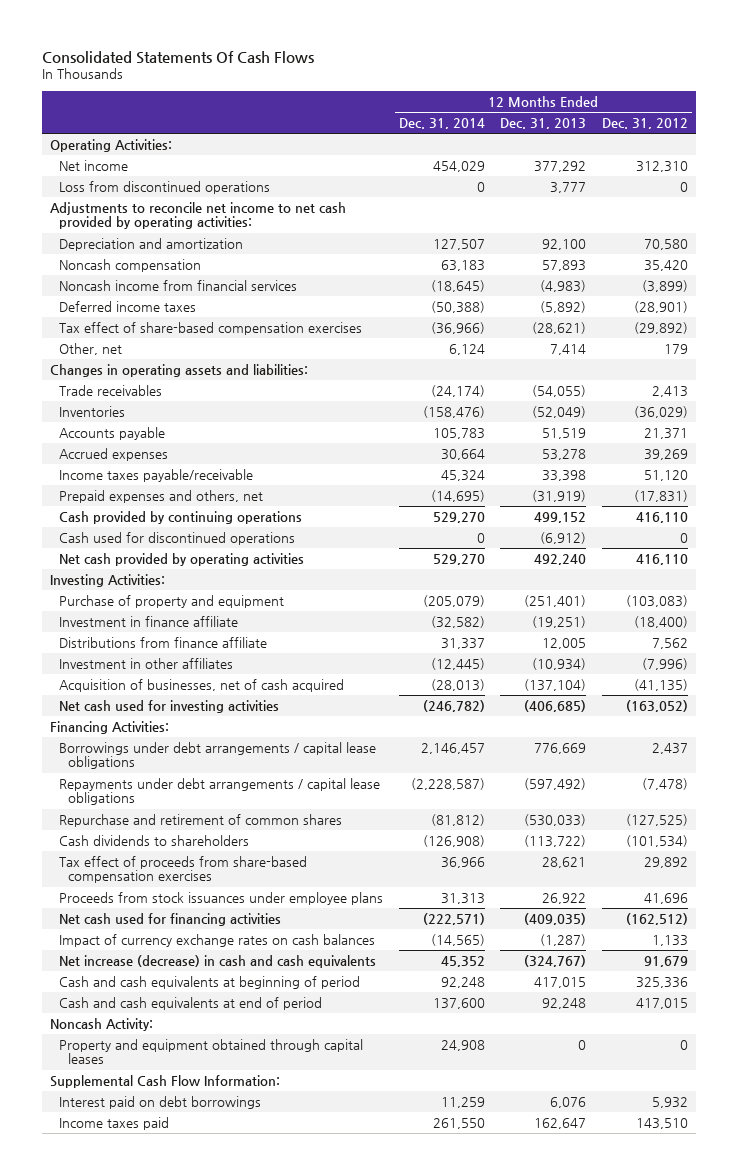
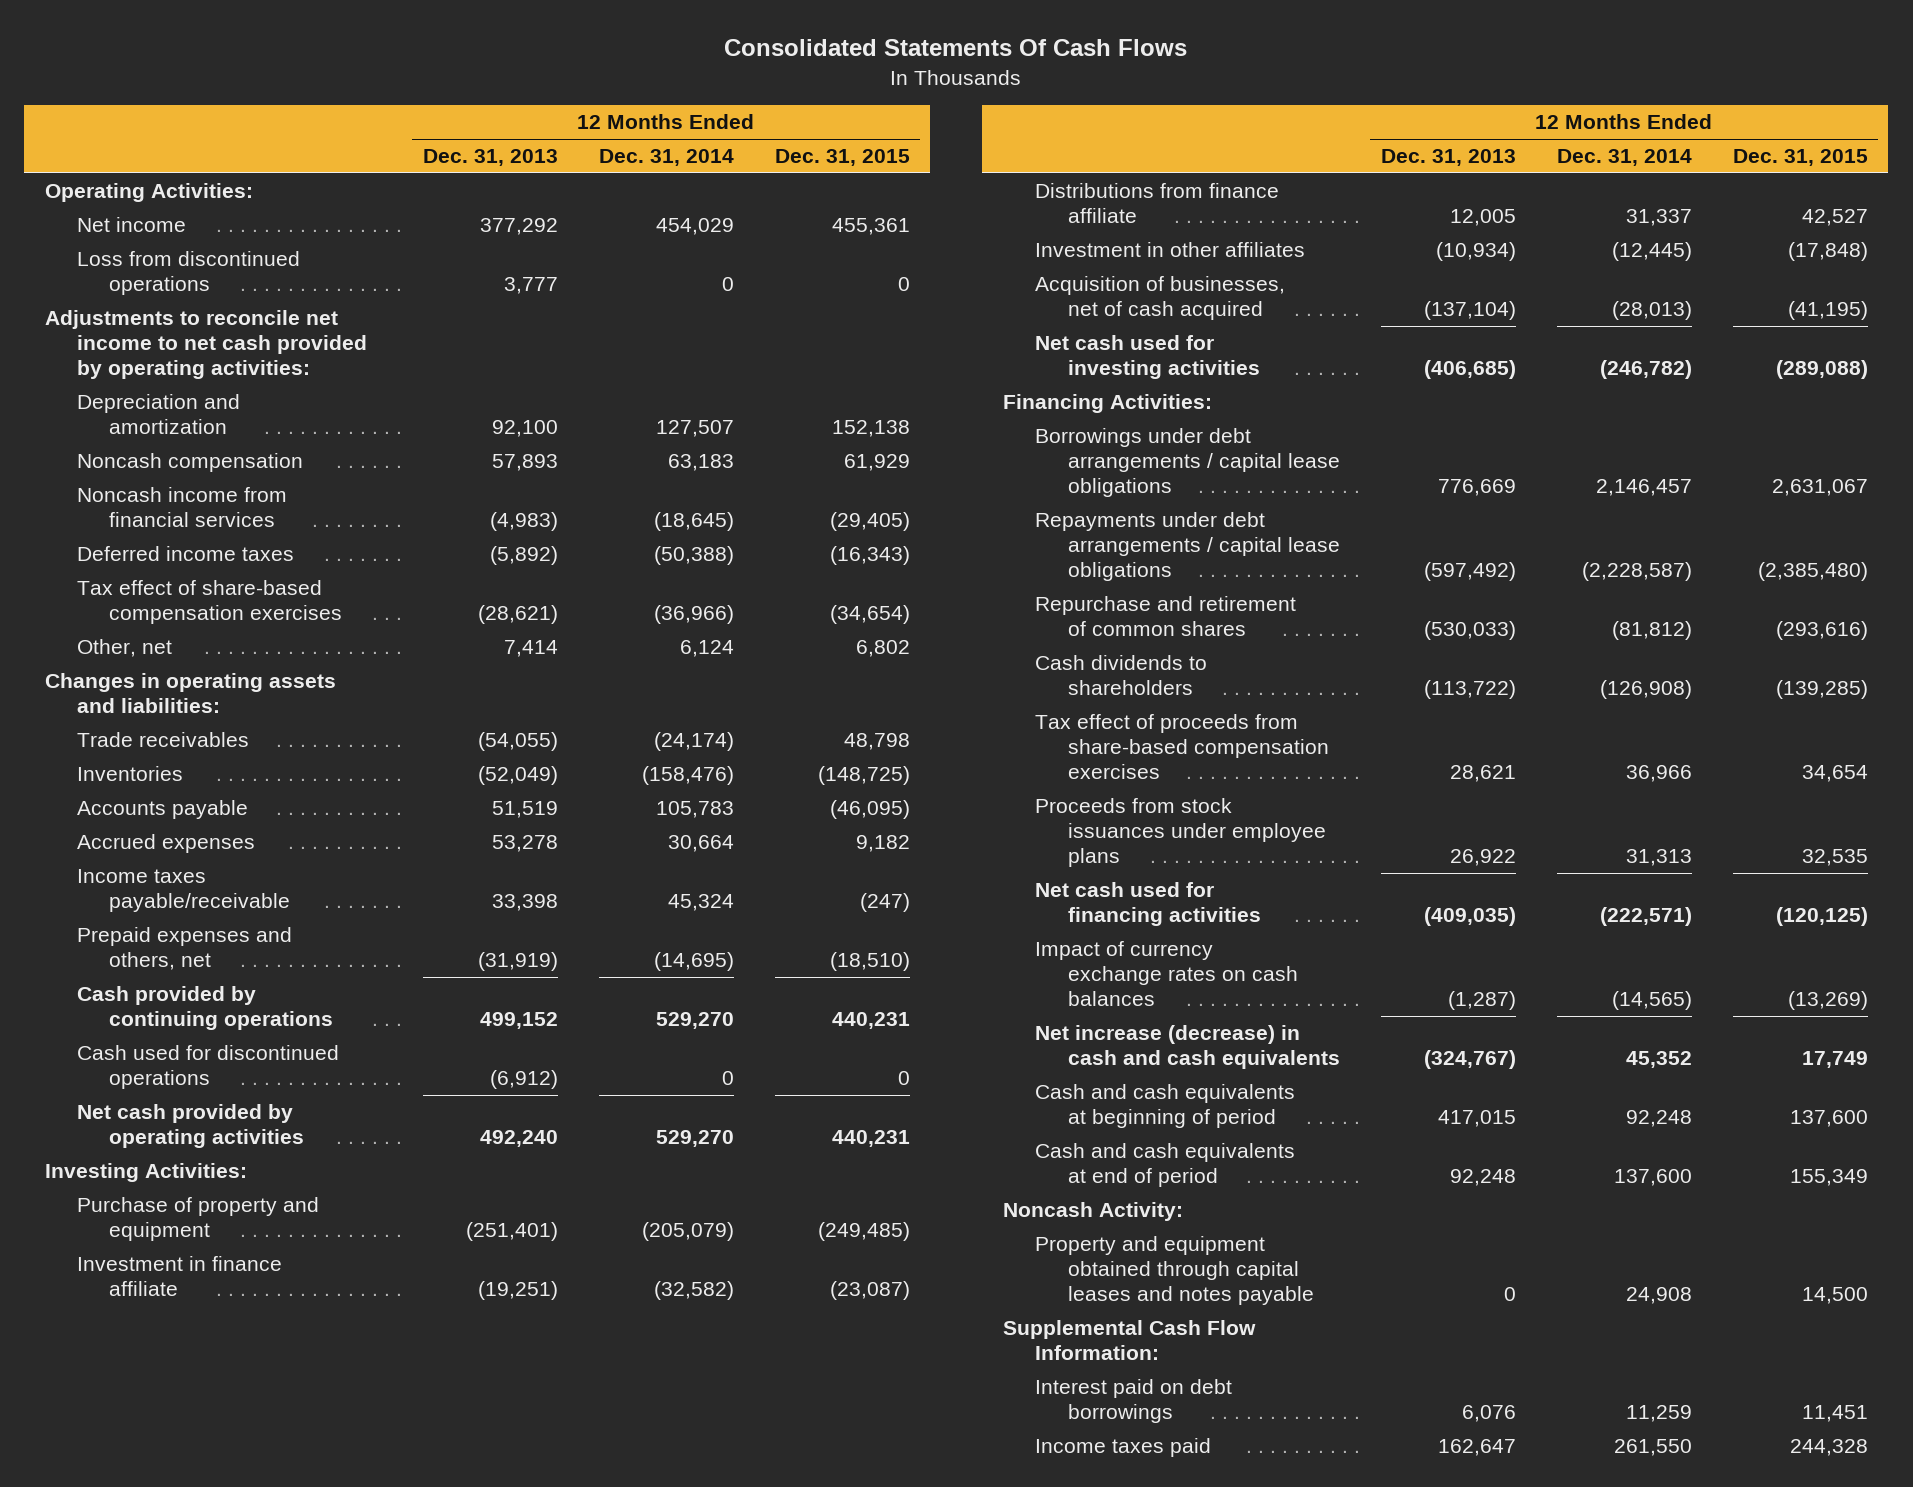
- | 12 Months Ended Dec. 31, 2014 | 12 Months Ended Dec. 31, 2013 | 12 Months Ended Dec. 31, 2012
+ | 12 Months Ended Dec. 31, 2013 | 12 Months Ended Dec. 31, 2014 | 12 Months Ended Dec. 31, 2015
- Property and equipment obtained through capital leases | 24,908 | 0 | 0
+ Property and equipment obtained through capital leases and notes payable | 0 | 24,908 | 14,500

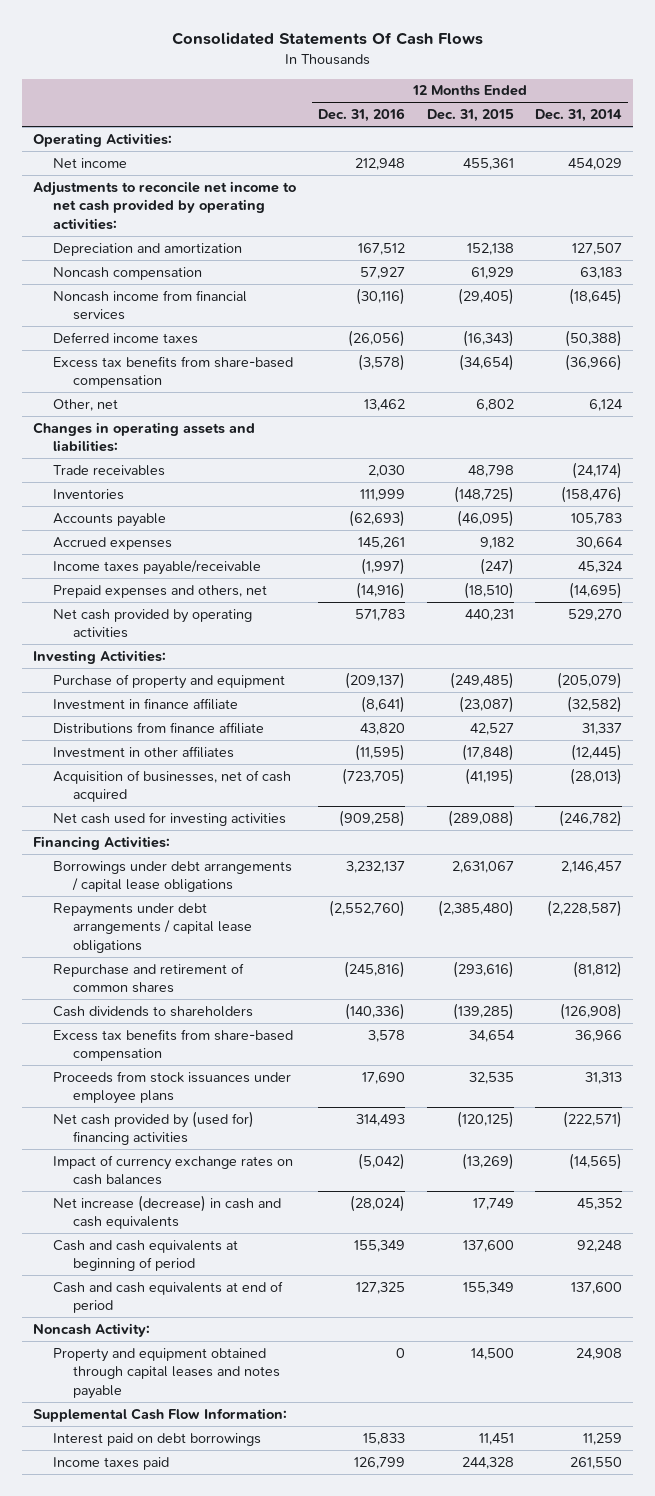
- | 12 Months Ended Dec. 31, 2013 | 12 Months Ended Dec. 31, 2014 | 12 Months Ended Dec. 31, 2015
+ | 12 Months Ended Dec. 31, 2016 | 12 Months Ended Dec. 31, 2015 | 12 Months Ended Dec. 31, 2014
- Loss from discontinued operations | 3,777 | 0 | 0
- Tax effect of share-based compensation exercises | (28,621) | (36,966) | (34,654)
+ Excess tax benefits from share-based compensation | (3,578) | (34,654) | (36,966)
- Cash provided by continuing operations | 499,152 | 529,270 | 440,231
- Cash used for discontinued operations | (6,912) | 0 | 0
- Tax effect of proceeds from share-based compensation exercises | 28,621 | 36,966 | 34,654
+ Excess tax benefits from share-based compensation | 3,578 | 34,654 | 36,966
- Net cash used for financing activities | (409,035) | (222,571) | (120,125)
+ Net cash provided by (used for) financing activities | 314,493 | (120,125) | (222,571)

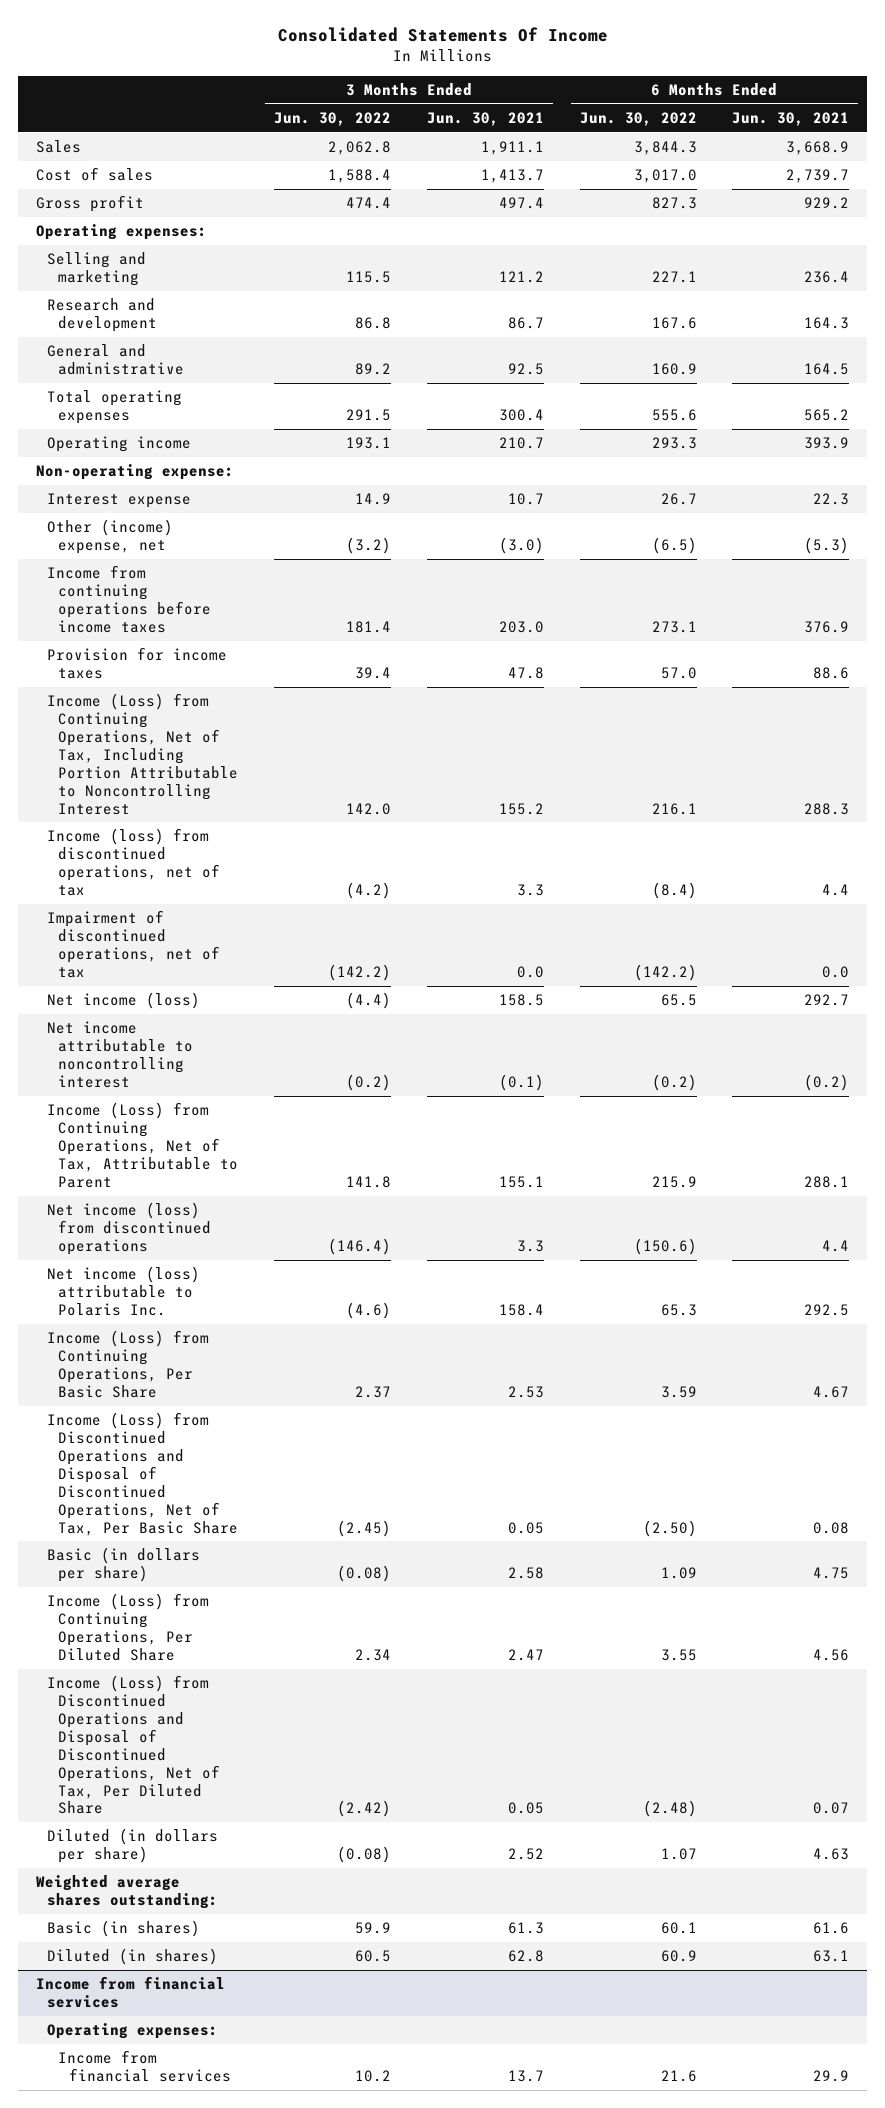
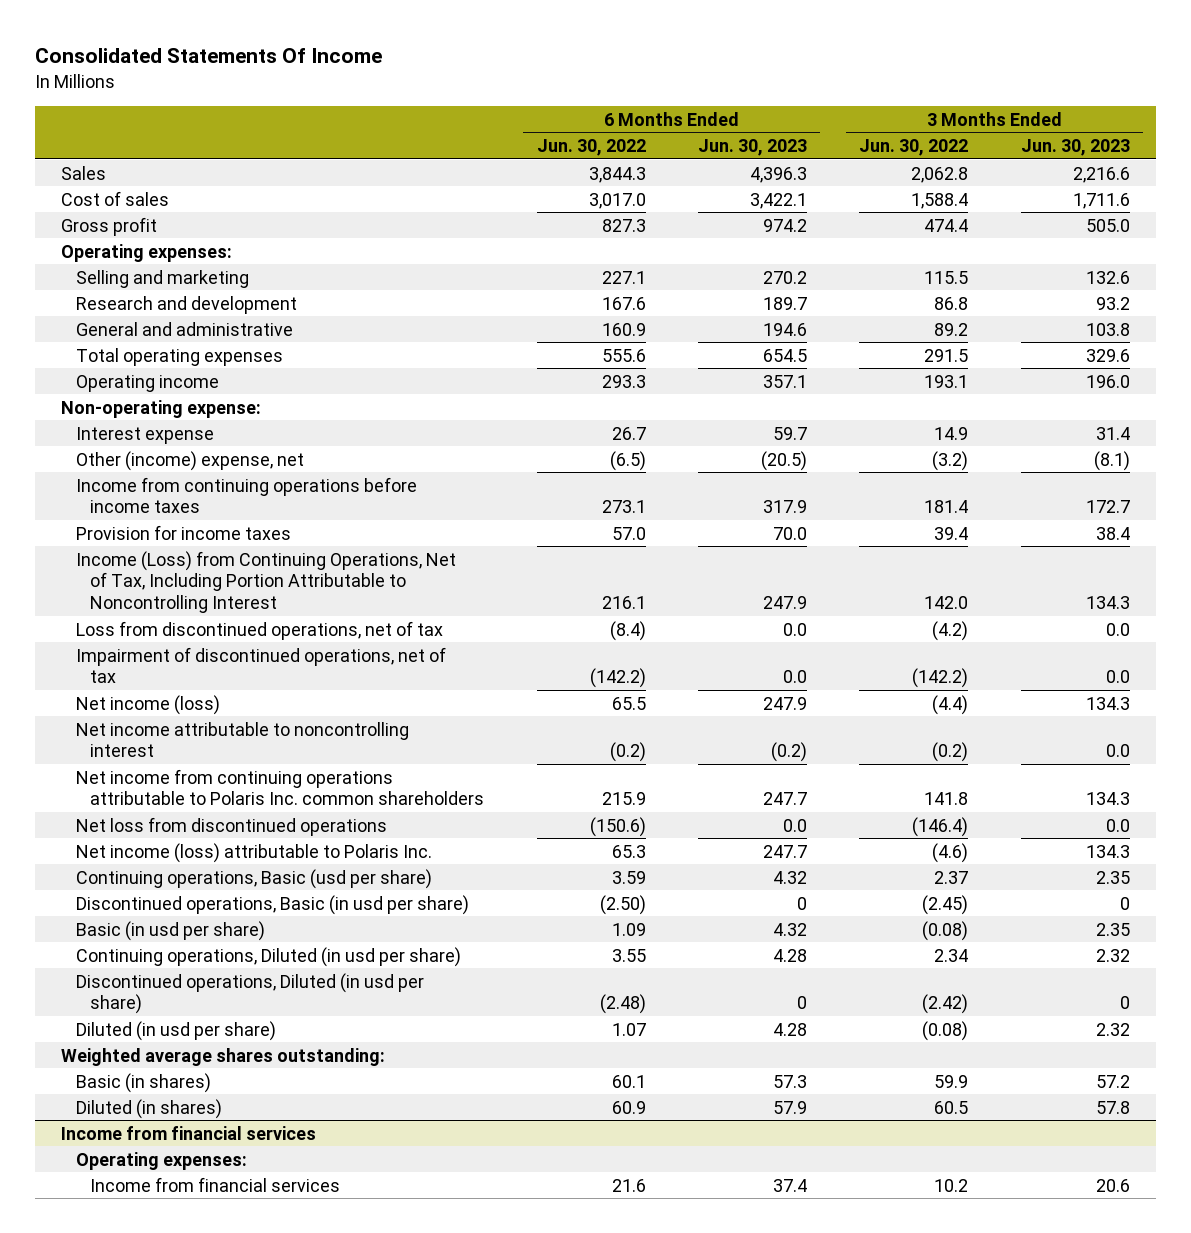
- | 3 Months Ended Jun. 30, 2022 | 3 Months Ended Jun. 30, 2021 | 6 Months Ended Jun. 30, 2022 | 6 Months Ended Jun. 30, 2021
+ | 6 Months Ended Jun. 30, 2022 | 6 Months Ended Jun. 30, 2023 | 3 Months Ended Jun. 30, 2022 | 3 Months Ended Jun. 30, 2023
- Income (loss) from discontinued operations, net of tax | (4.2) | 3.3 | (8.4) | 4.4
+ Loss from discontinued operations, net of tax | (8.4) | 0.0 | (4.2) | 0.0
- Income (Loss) from Continuing Operations, Net of Tax, Attributable to Parent | 141.8 | 155.1 | 215.9 | 288.1
- Net income (loss) from discontinued operations | (146.4) | 3.3 | (150.6) | 4.4
+ Net income from continuing operations attributable to Polaris Inc. common shareholders | 215.9 | 247.7 | 141.8 | 134.3
+ Net loss from discontinued operations | (150.6) | 0.0 | (146.4) | 0.0
- Income (Loss) from Continuing Operations, Per Basic Share | 2.37 | 2.53 | 3.59 | 4.67
- Income (Loss) from Discontinued Operations and Disposal of Discontinued Operations, Net of Tax, Per Basic Share | (2.45) | 0.05 | (2.50) | 0.08
- Basic (in dollars per share) | (0.08) | 2.58 | 1.09 | 4.75
- Income (Loss) from Continuing Operations, Per Diluted Share | 2.34 | 2.47 | 3.55 | 4.56
- Income (Loss) from Discontinued Operations and Disposal of Discontinued Operations, Net of Tax, Per Diluted Share | (2.42) | 0.05 | (2.48) | 0.07
- Diluted (in dollars per share) | (0.08) | 2.52 | 1.07 | 4.63
+ Continuing operations, Basic (usd per share) | 3.59 | 4.32 | 2.37 | 2.35
+ Discontinued operations, Basic (in usd per share) | (2.50) | 0 | (2.45) | 0
+ Basic (in usd per share) | 1.09 | 4.32 | (0.08) | 2.35
+ Continuing operations, Diluted (in usd per share) | 3.55 | 4.28 | 2.34 | 2.32
+ Discontinued operations, Diluted (in usd per share) | (2.48) | 0 | (2.42) | 0
+ Diluted (in usd per share) | 1.07 | 4.28 | (0.08) | 2.32

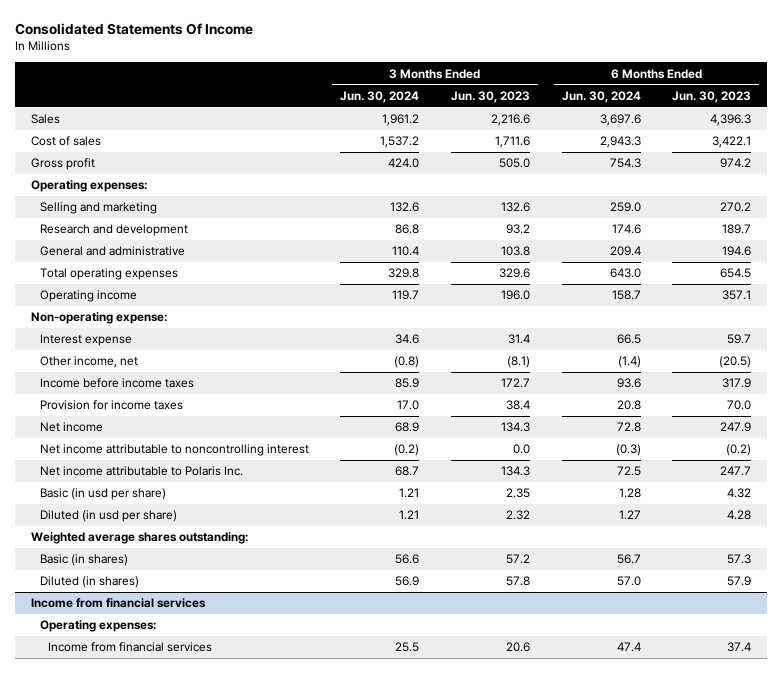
- | 6 Months Ended Jun. 30, 2022 | 6 Months Ended Jun. 30, 2023 | 3 Months Ended Jun. 30, 2022 | 3 Months Ended Jun. 30, 2023
+ | 3 Months Ended Jun. 30, 2024 | 3 Months Ended Jun. 30, 2023 | 6 Months Ended Jun. 30, 2024 | 6 Months Ended Jun. 30, 2023
- Other (income) expense, net | (6.5) | (20.5) | (3.2) | (8.1)
- Income from continuing operations before income taxes | 273.1 | 317.9 | 181.4 | 172.7
+ Other income, net | (0.8) | (8.1) | (1.4) | (20.5)
+ Income before income taxes | 85.9 | 172.7 | 93.6 | 317.9
- Income (Loss) from Continuing Operations, Net of Tax, Including Portion Attributable to Noncontrolling Interest | 216.1 | 247.9 | 142.0 | 134.3
- Loss from discontinued operations, net of tax | (8.4) | 0.0 | (4.2) | 0.0
- Impairment of discontinued operations, net of tax | (142.2) | 0.0 | (142.2) | 0.0
- Net income (loss) | 65.5 | 247.9 | (4.4) | 134.3
+ Net income | 68.9 | 134.3 | 72.8 | 247.9
- Net income from continuing operations attributable to Polaris Inc. common shareholders | 215.9 | 247.7 | 141.8 | 134.3
- Net loss from discontinued operations | (150.6) | 0.0 | (146.4) | 0.0
- Net income (loss) attributable to Polaris Inc. | 65.3 | 247.7 | (4.6) | 134.3
- Continuing operations, Basic (usd per share) | 3.59 | 4.32 | 2.37 | 2.35
- Discontinued operations, Basic (in usd per share) | (2.50) | 0 | (2.45) | 0
+ Net income attributable to Polaris Inc. | 68.7 | 134.3 | 72.5 | 247.7
- Continuing operations, Diluted (in usd per share) | 3.55 | 4.28 | 2.34 | 2.32
- Discontinued operations, Diluted (in usd per share) | (2.48) | 0 | (2.42) | 0

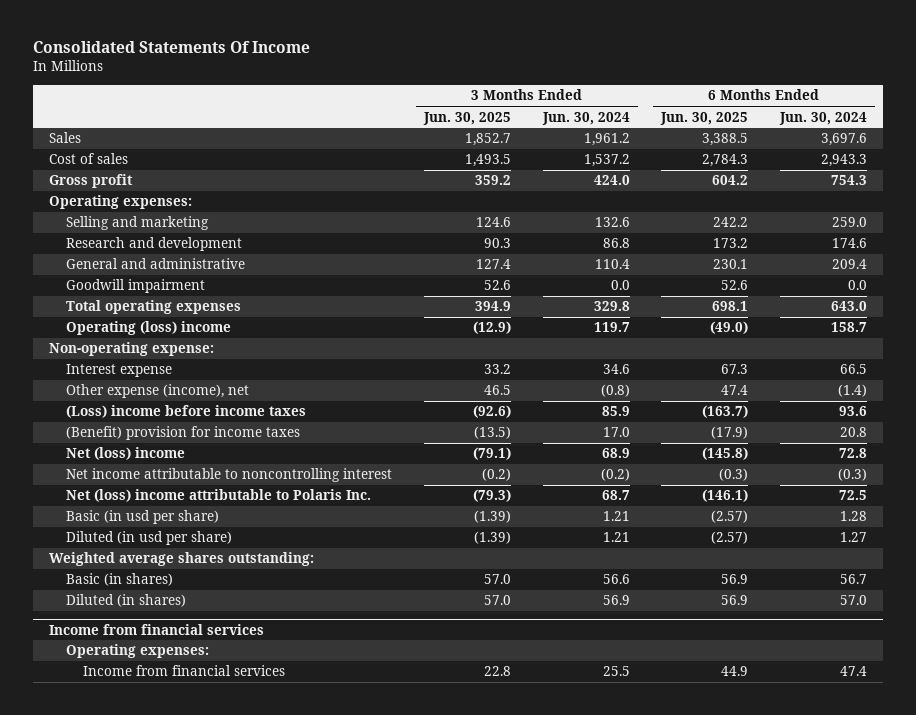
- | 3 Months Ended Jun. 30, 2024 | 3 Months Ended Jun. 30, 2023 | 6 Months Ended Jun. 30, 2024 | 6 Months Ended Jun. 30, 2023
+ | 3 Months Ended Jun. 30, 2025 | 3 Months Ended Jun. 30, 2024 | 6 Months Ended Jun. 30, 2025 | 6 Months Ended Jun. 30, 2024
+ Goodwill impairment | 52.6 | 0.0 | 52.6 | 0.0
- Operating income | 119.7 | 196.0 | 158.7 | 357.1
+ Operating (loss) income | (12.9) | 119.7 | (49.0) | 158.7
- Other income, net | (0.8) | (8.1) | (1.4) | (20.5)
- Income before income taxes | 85.9 | 172.7 | 93.6 | 317.9
- Provision for income taxes | 17.0 | 38.4 | 20.8 | 70.0
- Net income | 68.9 | 134.3 | 72.8 | 247.9
+ Other expense (income), net | 46.5 | (0.8) | 47.4 | (1.4)
+ (Loss) income before income taxes | (92.6) | 85.9 | (163.7) | 93.6
+ (Benefit) provision for income taxes | (13.5) | 17.0 | (17.9) | 20.8
+ Net (loss) income | (79.1) | 68.9 | (145.8) | 72.8
- Net income attributable to Polaris Inc. | 68.7 | 134.3 | 72.5 | 247.7
+ Net (loss) income attributable to Polaris Inc. | (79.3) | 68.7 | (146.1) | 72.5

